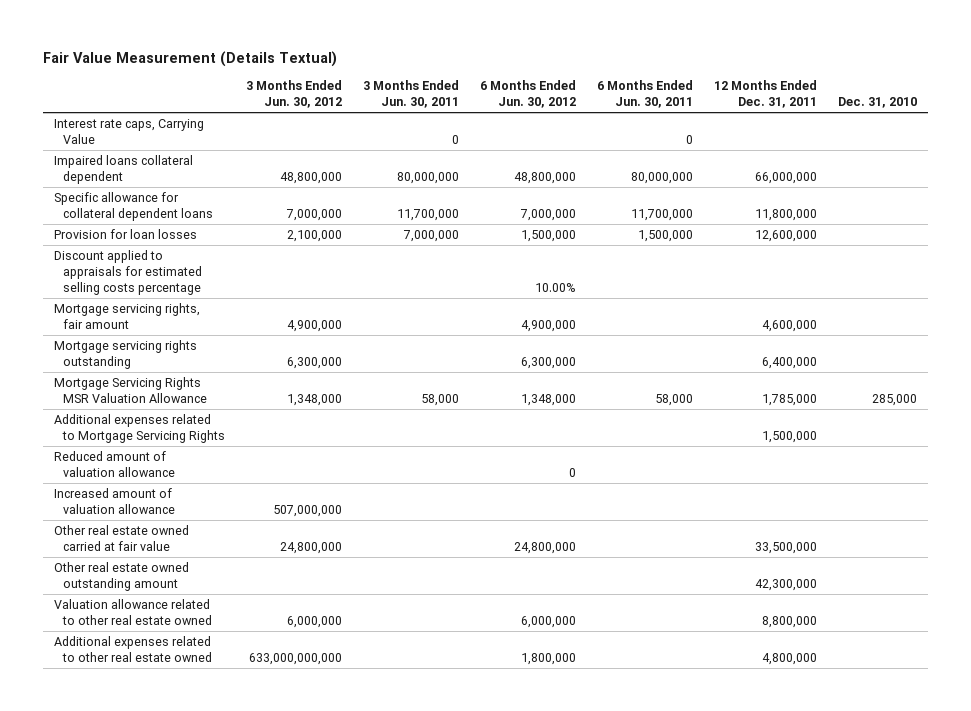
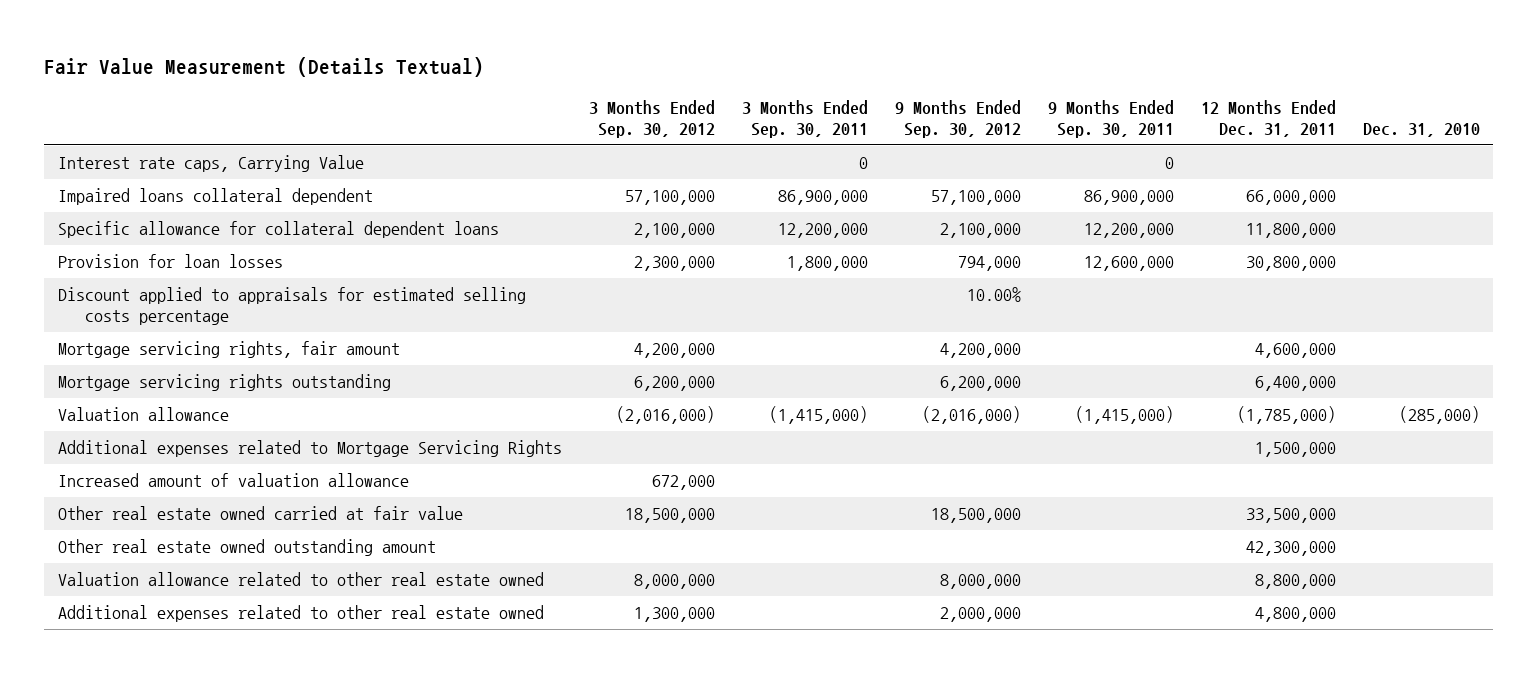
- | 3 Months Ended Jun. 30, 2012 | 3 Months Ended Jun. 30, 2011 | 6 Months Ended Jun. 30, 2012 | 6 Months Ended Jun. 30, 2011 | 12 Months Ended Dec. 31, 2011 | Dec. 31, 2010
+ | 3 Months Ended Sep. 30, 2012 | 3 Months Ended Sep. 30, 2011 | 9 Months Ended Sep. 30, 2012 | 9 Months Ended Sep. 30, 2011 | 12 Months Ended Dec. 31, 2011 | Dec. 31, 2010
- Provision for loan losses | 2,100,000 | 7,000,000 | 1,500,000 | 1,500,000 | 12,600,000 |
+ Provision for loan losses | 2,300,000 | 1,800,000 | 794,000 | 12,600,000 | 30,800,000 |
- Mortgage Servicing Rights MSR Valuation Allowance | 1,348,000 | 58,000 | 1,348,000 | 58,000 | 1,785,000 | 285,000
+ Valuation allowance | (2,016,000) | (1,415,000) | (2,016,000) | (1,415,000) | (1,785,000) | (285,000)
- Reduced amount of valuation allowance | | | 0 | | |

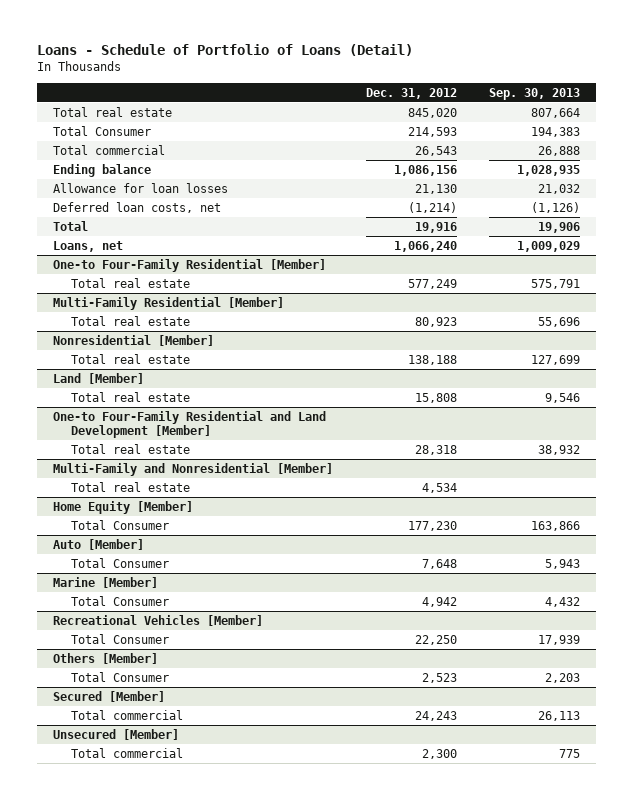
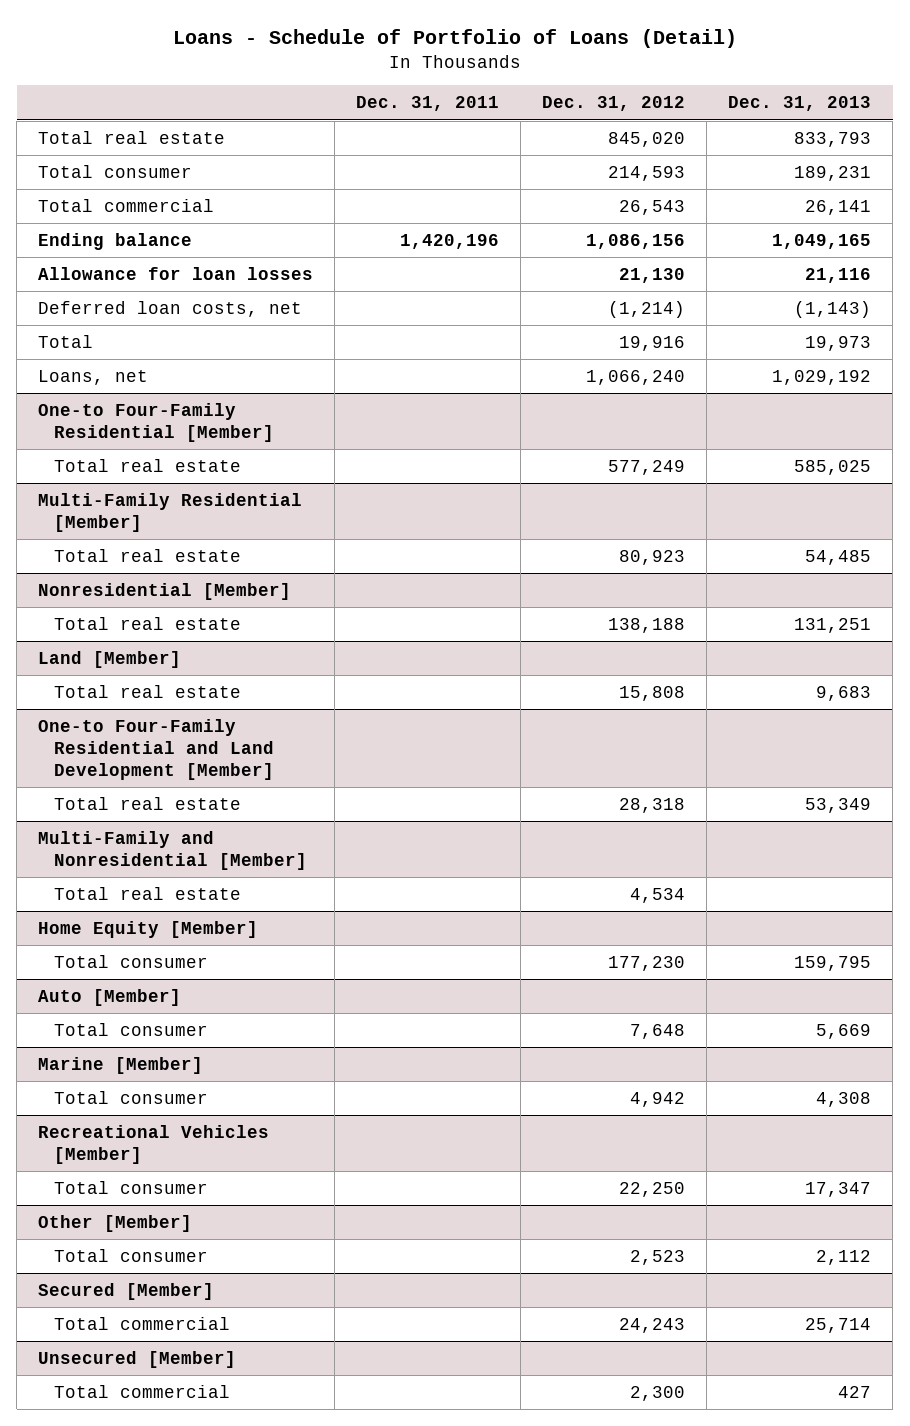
- | Dec. 31, 2012 | Sep. 30, 2013
+ | Dec. 31, 2011 | Dec. 31, 2012 | Dec. 31, 2013
- Total Consumer | 214,593 | 194,383
+ Total consumer | | 214,593 | 189,231
@ Home Equity [Member]
- Total Consumer | 177,230 | 163,866
+ Total consumer | | 177,230 | 159,795
@ Auto [Member]
- Total Consumer | 7,648 | 5,943
+ Total consumer | | 7,648 | 5,669
@ Marine [Member]
- Total Consumer | 4,942 | 4,432
+ Total consumer | | 4,942 | 4,308
@ Recreational Vehicles [Member]
- Total Consumer | 22,250 | 17,939
- Others [Member]
- Total Consumer | 2,523 | 2,203
@ Recreational Vehicles [Member]
+ Total consumer | | 22,250 | 17,347
+ Other [Member]
+ Total consumer | | 2,523 | 2,112

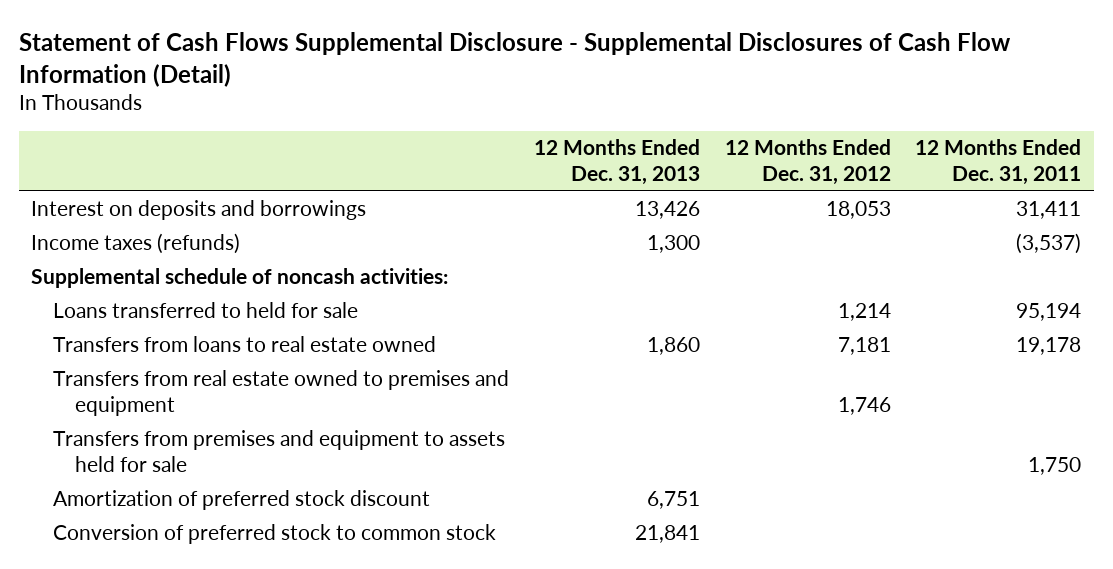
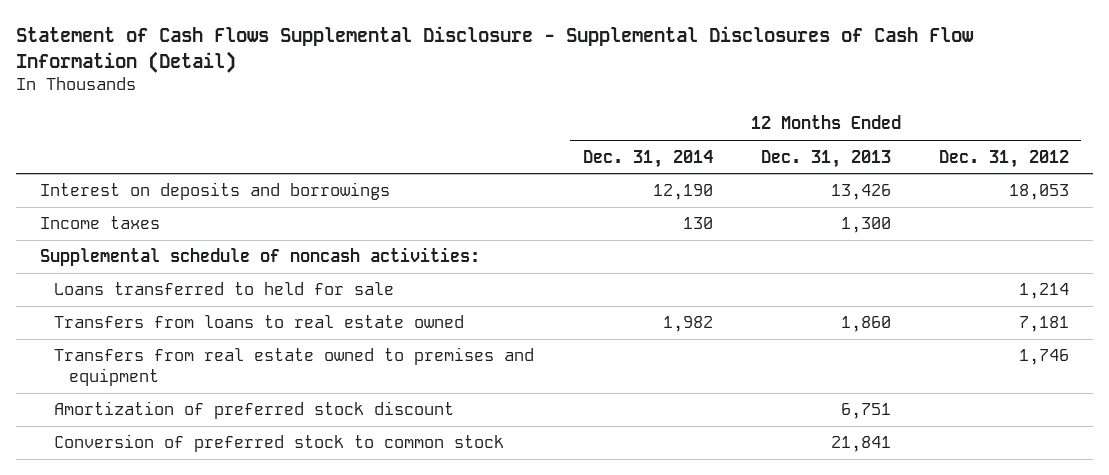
- | 12 Months Ended Dec. 31, 2013 | 12 Months Ended Dec. 31, 2012 | 12 Months Ended Dec. 31, 2011
+ | 12 Months Ended Dec. 31, 2014 | 12 Months Ended Dec. 31, 2013 | 12 Months Ended Dec. 31, 2012
- Income taxes (refunds) | 1,300 | | (3,537)
+ Income taxes | 130 | 1,300 |
- Transfers from premises and equipment to assets held for sale | | | 1,750

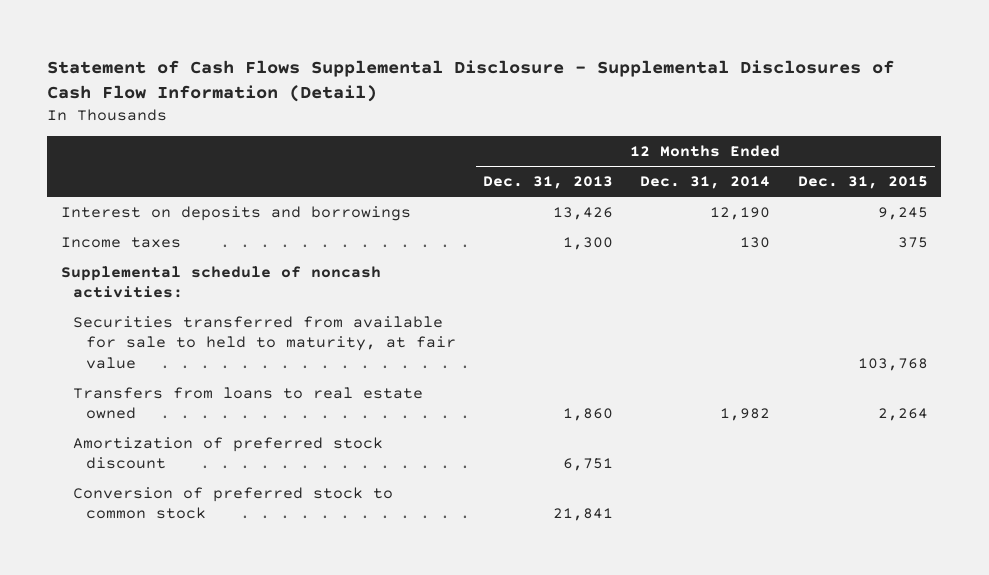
- | 12 Months Ended Dec. 31, 2014 | 12 Months Ended Dec. 31, 2013 | 12 Months Ended Dec. 31, 2012
+ | 12 Months Ended Dec. 31, 2013 | 12 Months Ended Dec. 31, 2014 | 12 Months Ended Dec. 31, 2015
- Loans transferred to held for sale | | | 1,214
+ Securities transferred from available for sale to held to maturity, at fair value | | | 103,768
- Transfers from real estate owned to premises and equipment | | | 1,746

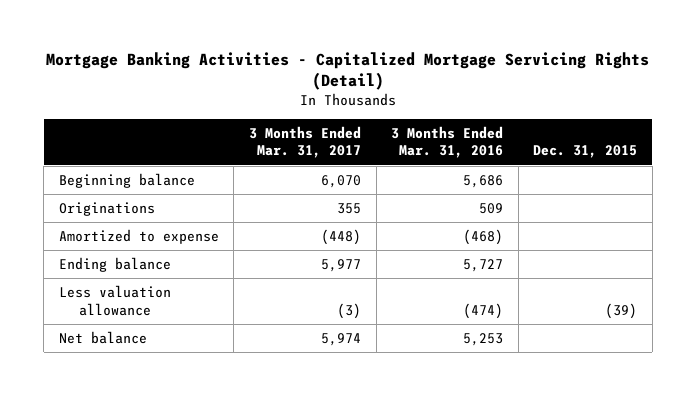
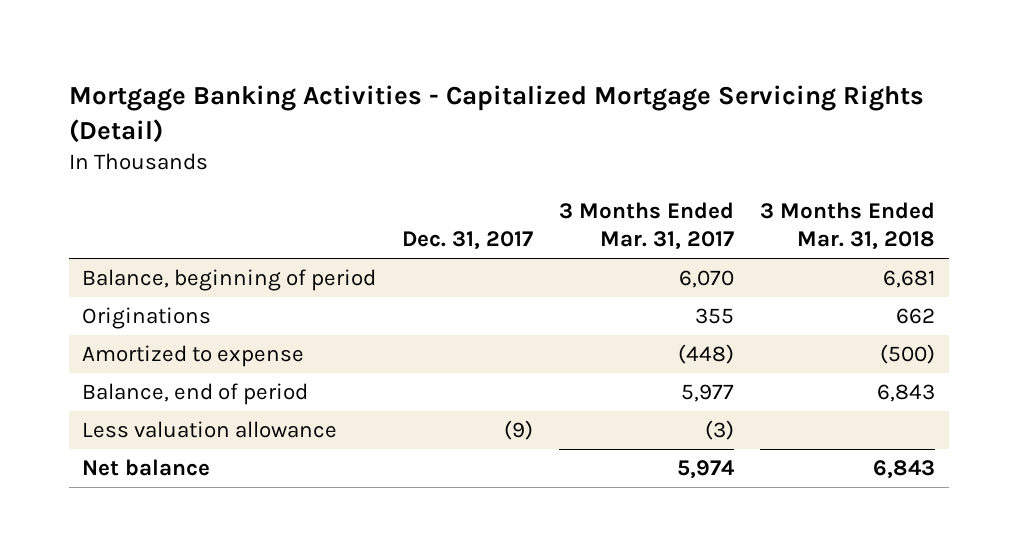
- | 3 Months Ended Mar. 31, 2017 | 3 Months Ended Mar. 31, 2016 | Dec. 31, 2015
+ | Dec. 31, 2017 | 3 Months Ended Mar. 31, 2017 | 3 Months Ended Mar. 31, 2018
- Beginning balance | 6,070 | 5,686 |
+ Balance, beginning of period | | 6,070 | 6,681
- Ending balance | 5,977 | 5,727 |
+ Balance, end of period | | 5,977 | 6,843

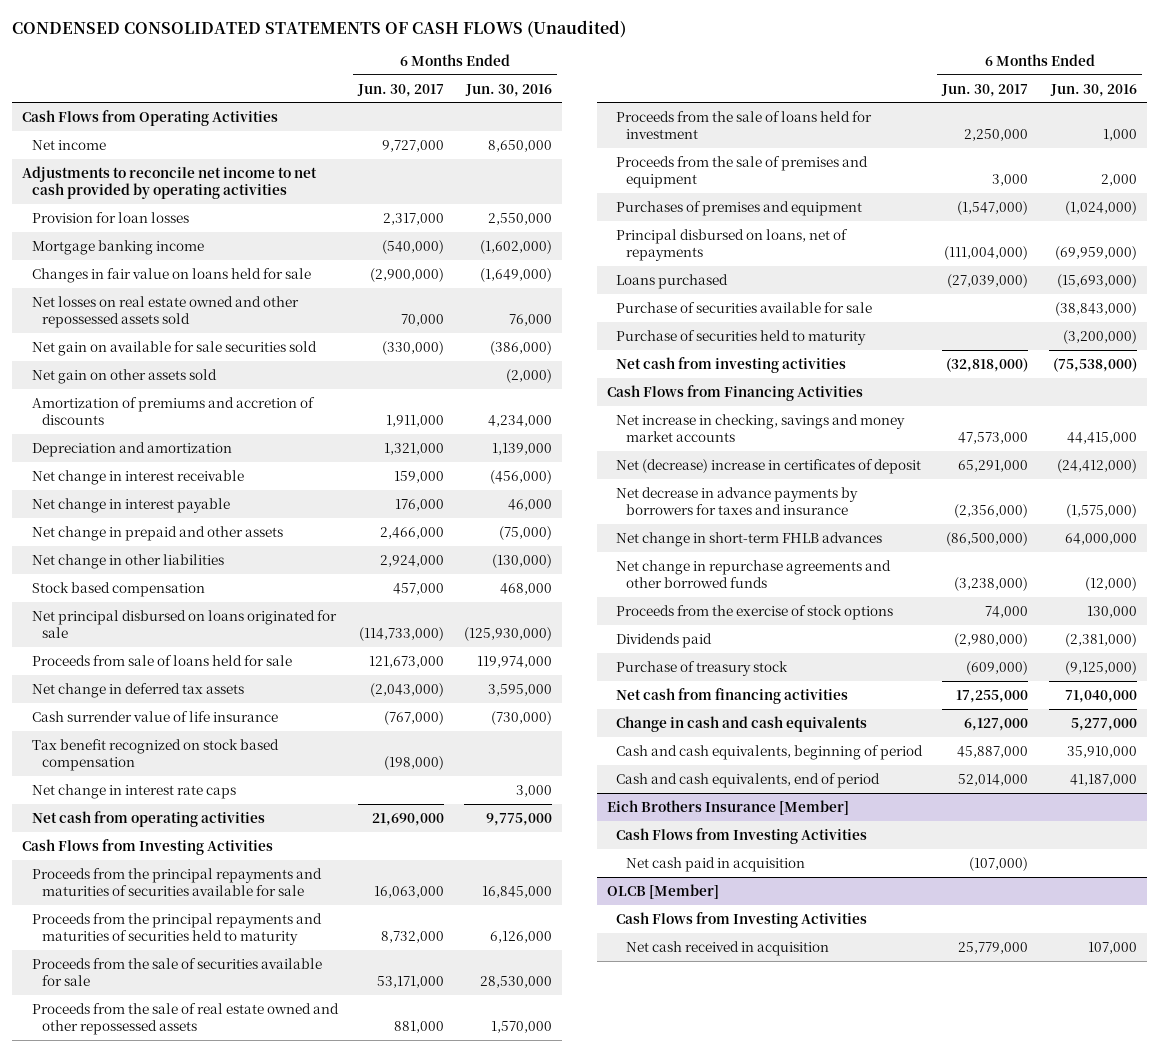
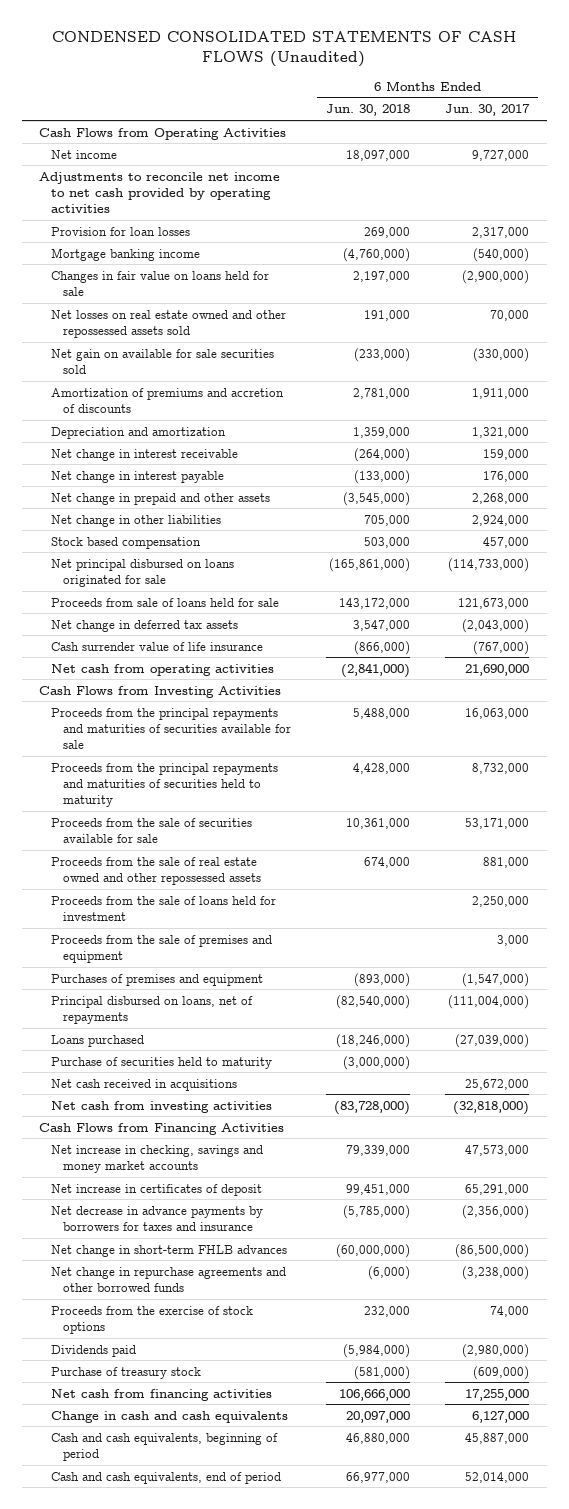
- | 6 Months Ended Jun. 30, 2017 | 6 Months Ended Jun. 30, 2016
+ | 6 Months Ended Jun. 30, 2018 | 6 Months Ended Jun. 30, 2017
- Net gain on other assets sold | | (2,000)
- Net change in prepaid and other assets | 2,466,000 | (75,000)
+ Net change in prepaid and other assets | (3,545,000) | 2,268,000
- Tax benefit recognized on stock based compensation | (198,000) |
- Net change in interest rate caps | | 3,000
- Purchase of securities available for sale | | (38,843,000)
+ Net cash received in acquisitions | | 25,672,000
- Net (decrease) increase in certificates of deposit | 65,291,000 | (24,412,000)
+ Net increase in certificates of deposit | 99,451,000 | 65,291,000
- Eich Brothers Insurance [Member]
- Cash Flows from Investing Activities
- Net cash paid in acquisition | (107,000) |
- OLCB [Member]
- Cash Flows from Investing Activities
- Net cash received in acquisition | 25,779,000 | 107,000

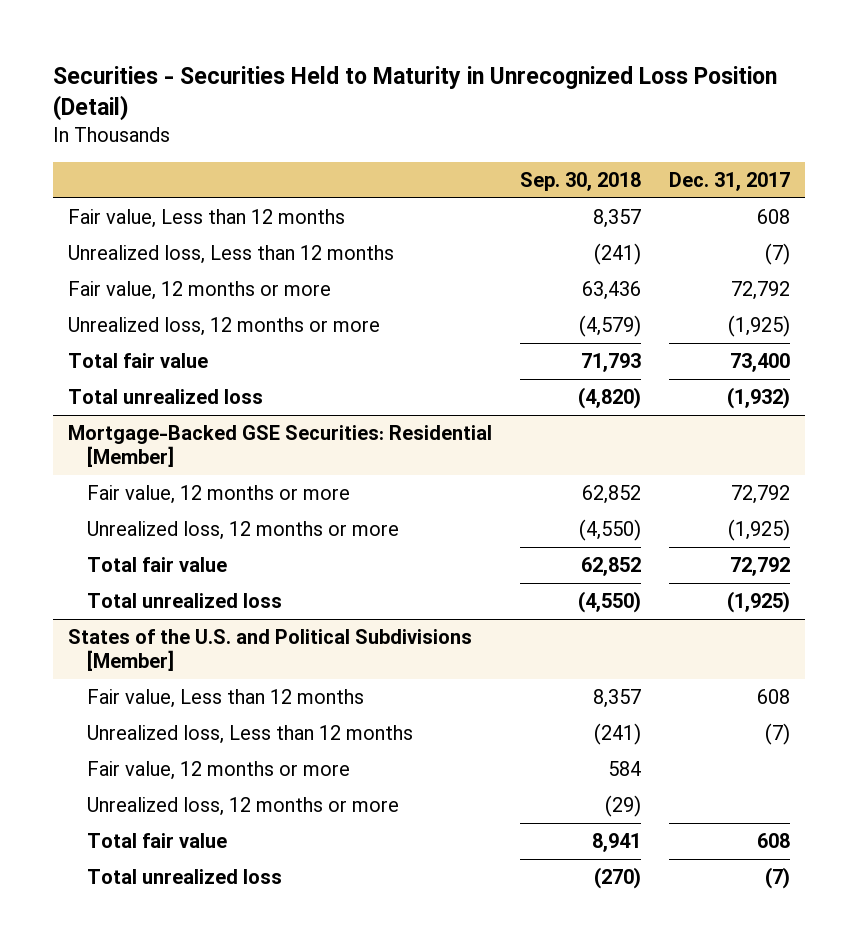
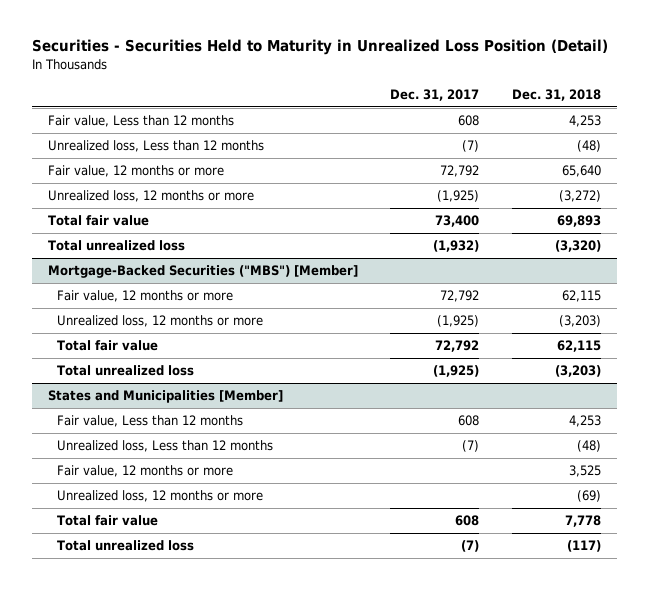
- Securities - Securities Held to Maturity in Unrecognized Loss Position (Detail)
+ Securities - Securities Held to Maturity in Unrealized Loss Position (Detail)
- | Sep. 30, 2018 | Dec. 31, 2017
+ | Dec. 31, 2017 | Dec. 31, 2018
- Mortgage-Backed GSE Securities: Residential [Member]
+ Mortgage-Backed Securities ("MBS") [Member]
- States of the U.S. and Political Subdivisions [Member]
+ States and Municipalities [Member]

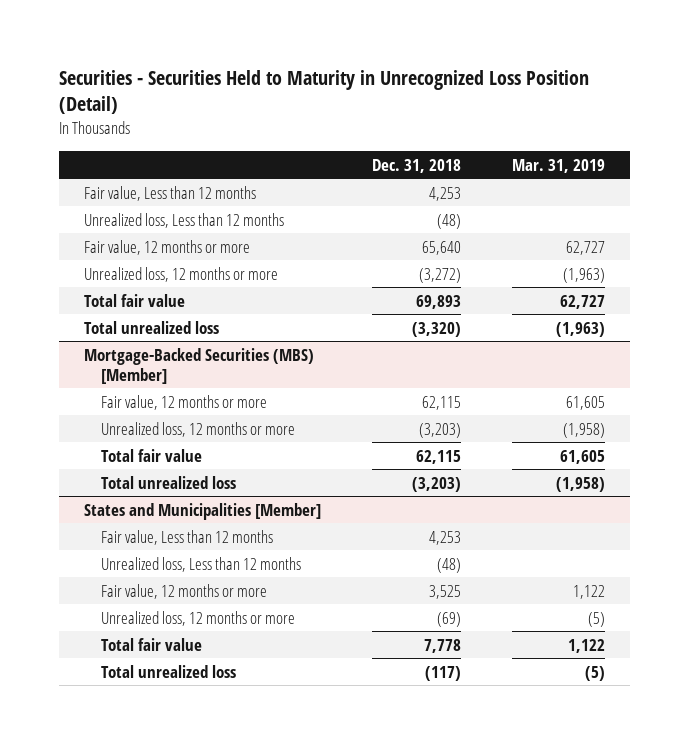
- Securities - Securities Held to Maturity in Unrealized Loss Position (Detail)
+ Securities - Securities Held to Maturity in Unrecognized Loss Position (Detail)
- | Dec. 31, 2017 | Dec. 31, 2018
+ | Dec. 31, 2018 | Mar. 31, 2019
- Mortgage-Backed Securities ("MBS") [Member]
+ Mortgage-Backed Securities (MBS) [Member]

